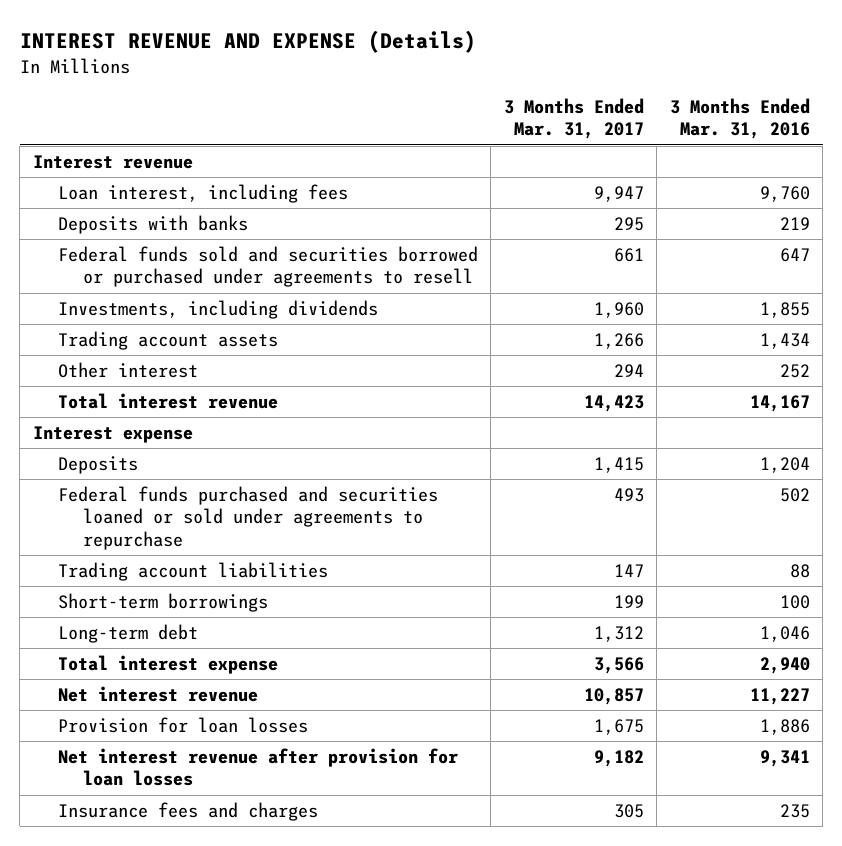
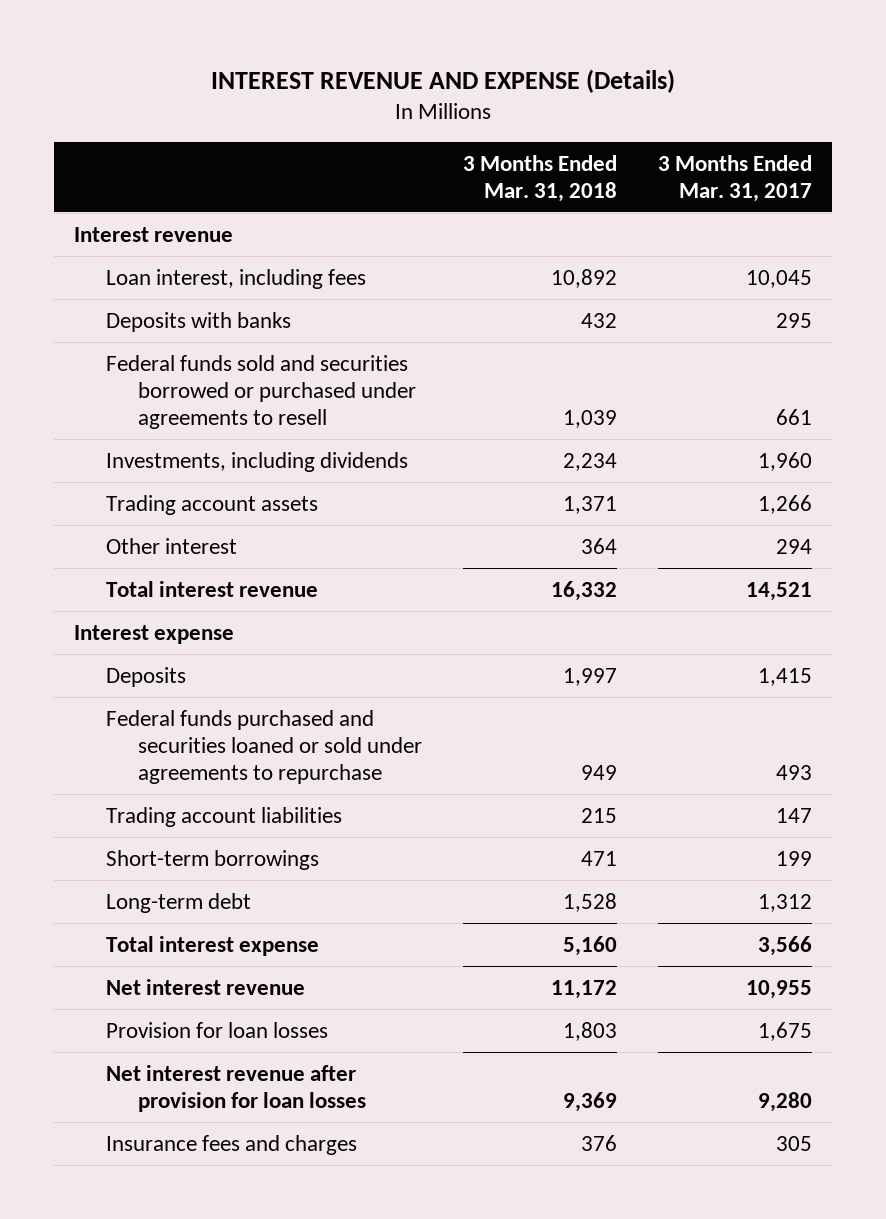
- | 3 Months Ended Mar. 31, 2017 | 3 Months Ended Mar. 31, 2016
+ | 3 Months Ended Mar. 31, 2018 | 3 Months Ended Mar. 31, 2017
- Loan interest, including fees | 9,947 | 9,760
+ Loan interest, including fees | 10,892 | 10,045
- Total interest revenue | 14,423 | 14,167
+ Total interest revenue | 16,332 | 14,521
- Net interest revenue | 10,857 | 11,227
+ Net interest revenue | 11,172 | 10,955
- Net interest revenue after provision for loan losses | 9,182 | 9,341
+ Net interest revenue after provision for loan losses | 9,369 | 9,280

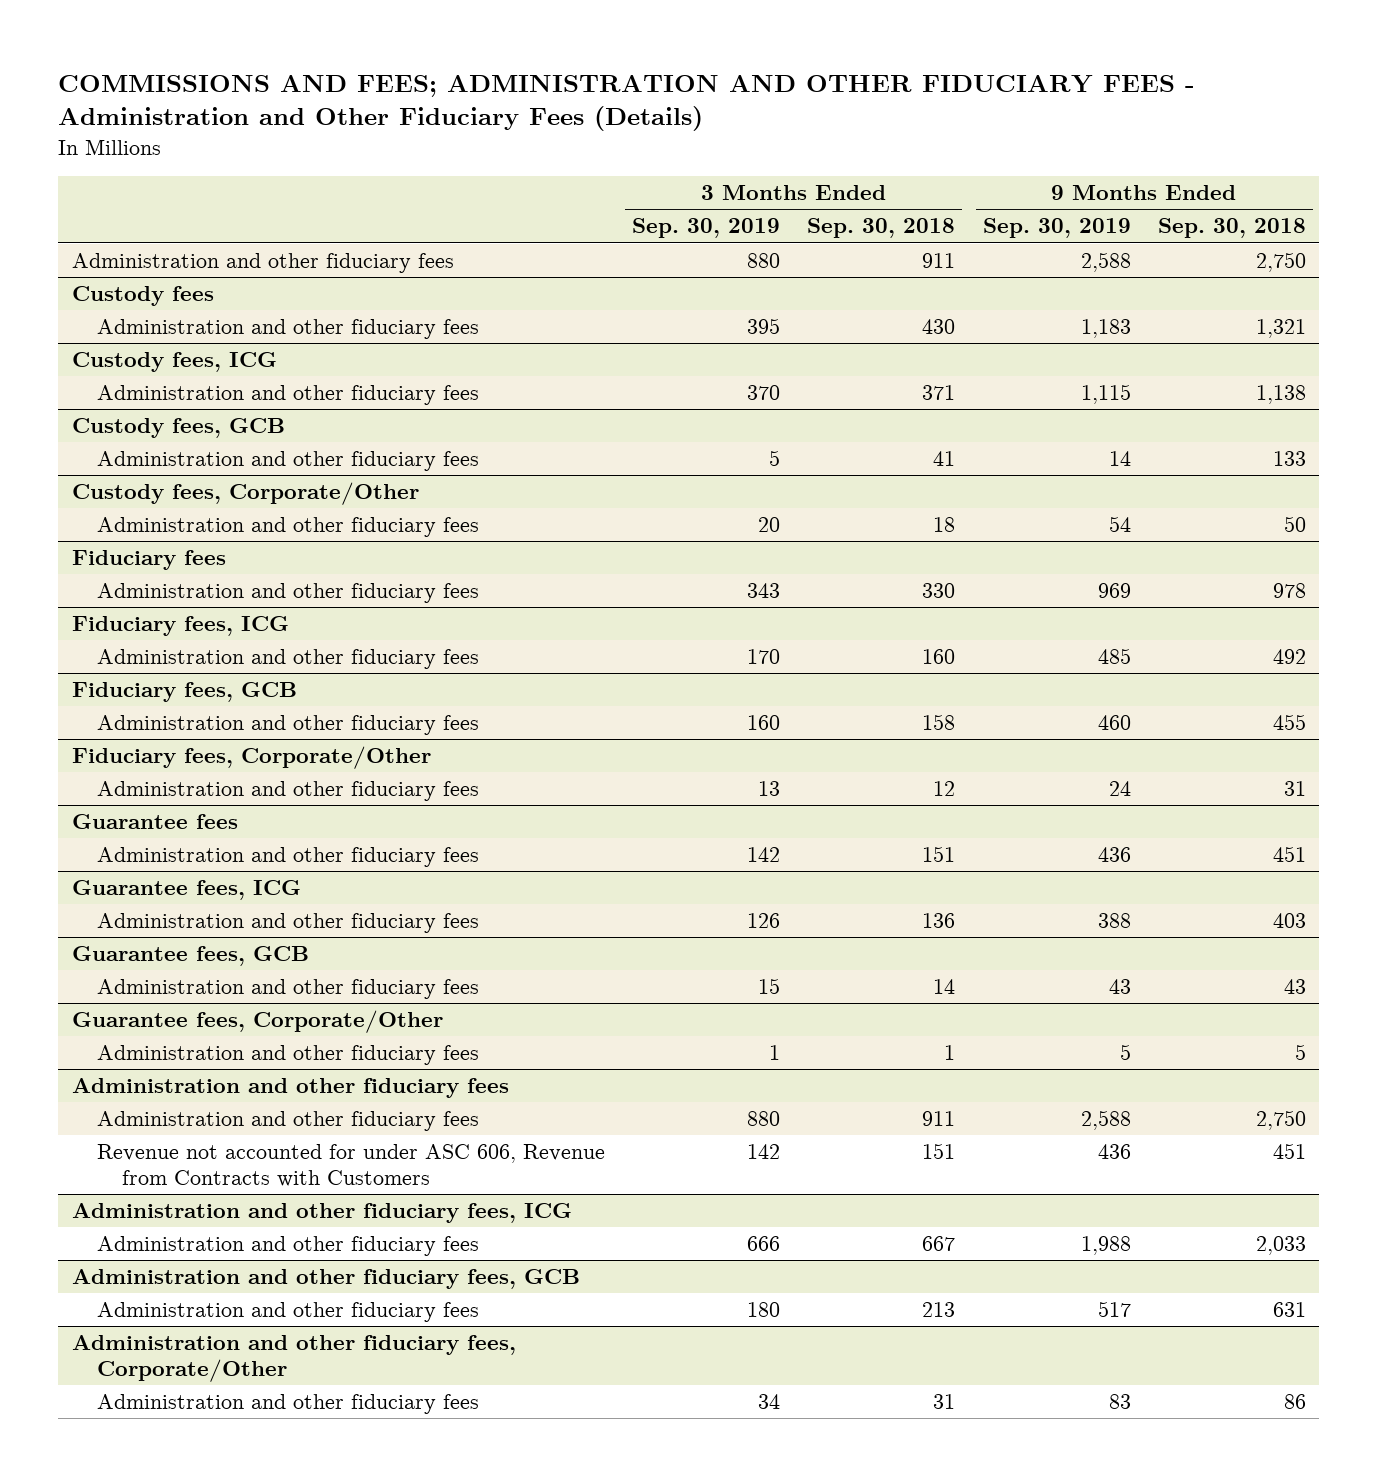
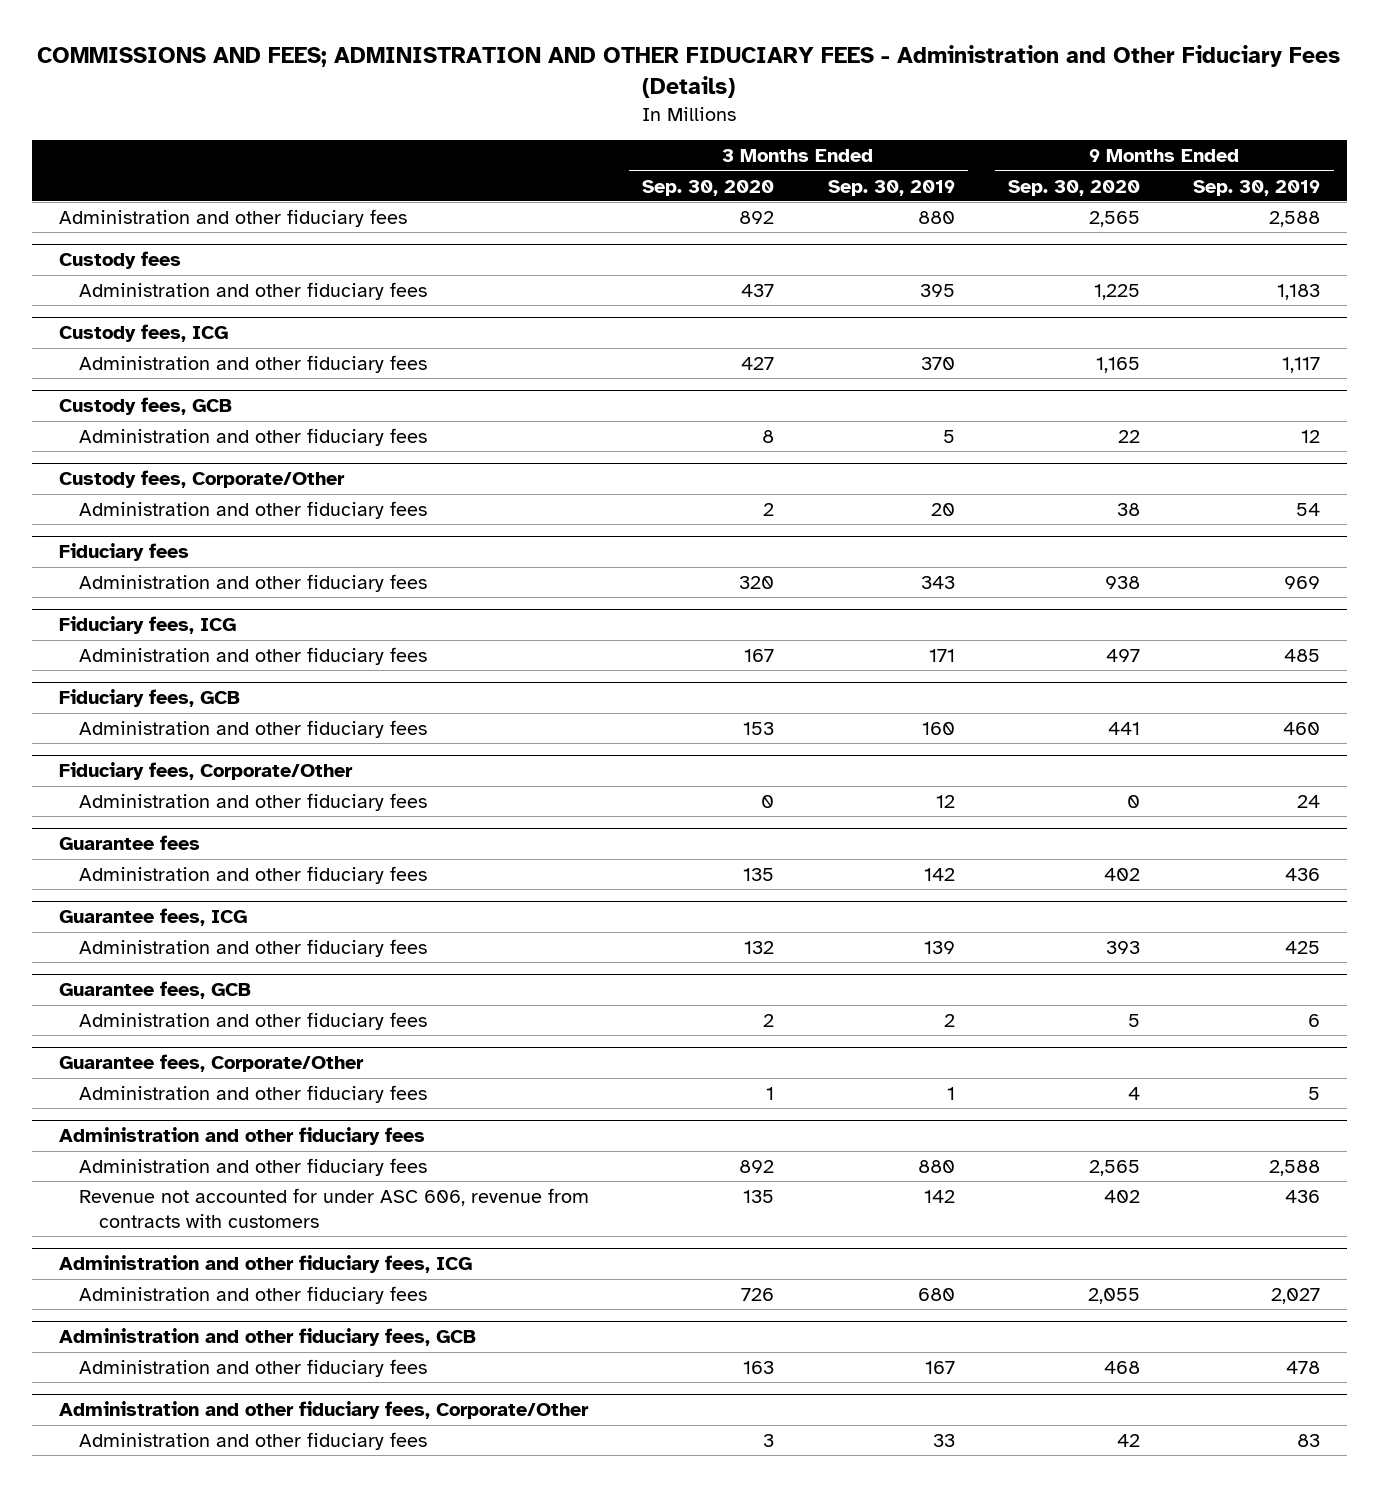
- | 3 Months Ended Sep. 30, 2019 | 3 Months Ended Sep. 30, 2018 | 9 Months Ended Sep. 30, 2019 | 9 Months Ended Sep. 30, 2018
+ | 3 Months Ended Sep. 30, 2020 | 3 Months Ended Sep. 30, 2019 | 9 Months Ended Sep. 30, 2020 | 9 Months Ended Sep. 30, 2019
@ Custody fees, ICG
- Administration and other fiduciary fees | 370 | 371 | 1,115 | 1,138
+ Administration and other fiduciary fees | 427 | 370 | 1,165 | 1,117
@ Custody fees, GCB
- Administration and other fiduciary fees | 5 | 41 | 14 | 133
+ Administration and other fiduciary fees | 8 | 5 | 22 | 12
@ Fiduciary fees, ICG
- Administration and other fiduciary fees | 170 | 160 | 485 | 492
+ Administration and other fiduciary fees | 167 | 171 | 497 | 485
@ Fiduciary fees, Corporate/Other
- Administration and other fiduciary fees | 13 | 12 | 24 | 31
+ Administration and other fiduciary fees | 0 | 12 | 0 | 24
@ Guarantee fees, ICG
- Administration and other fiduciary fees | 126 | 136 | 388 | 403
+ Administration and other fiduciary fees | 132 | 139 | 393 | 425
@ Guarantee fees, GCB
- Administration and other fiduciary fees | 15 | 14 | 43 | 43
+ Administration and other fiduciary fees | 2 | 2 | 5 | 6
@ Administration and other fiduciary fees
- Revenue not accounted for under ASC 606, Revenue from Contracts with Customers | 142 | 151 | 436 | 451
+ Revenue not accounted for under ASC 606, revenue from contracts with customers | 135 | 142 | 402 | 436
@ Administration and other fiduciary fees, ICG
- Administration and other fiduciary fees | 666 | 667 | 1,988 | 2,033
+ Administration and other fiduciary fees | 726 | 680 | 2,055 | 2,027
@ Administration and other fiduciary fees, GCB
- Administration and other fiduciary fees | 180 | 213 | 517 | 631
+ Administration and other fiduciary fees | 163 | 167 | 468 | 478
@ Administration and other fiduciary fees, Corporate/Other
- Administration and other fiduciary fees | 34 | 31 | 83 | 86
+ Administration and other fiduciary fees | 3 | 33 | 42 | 83

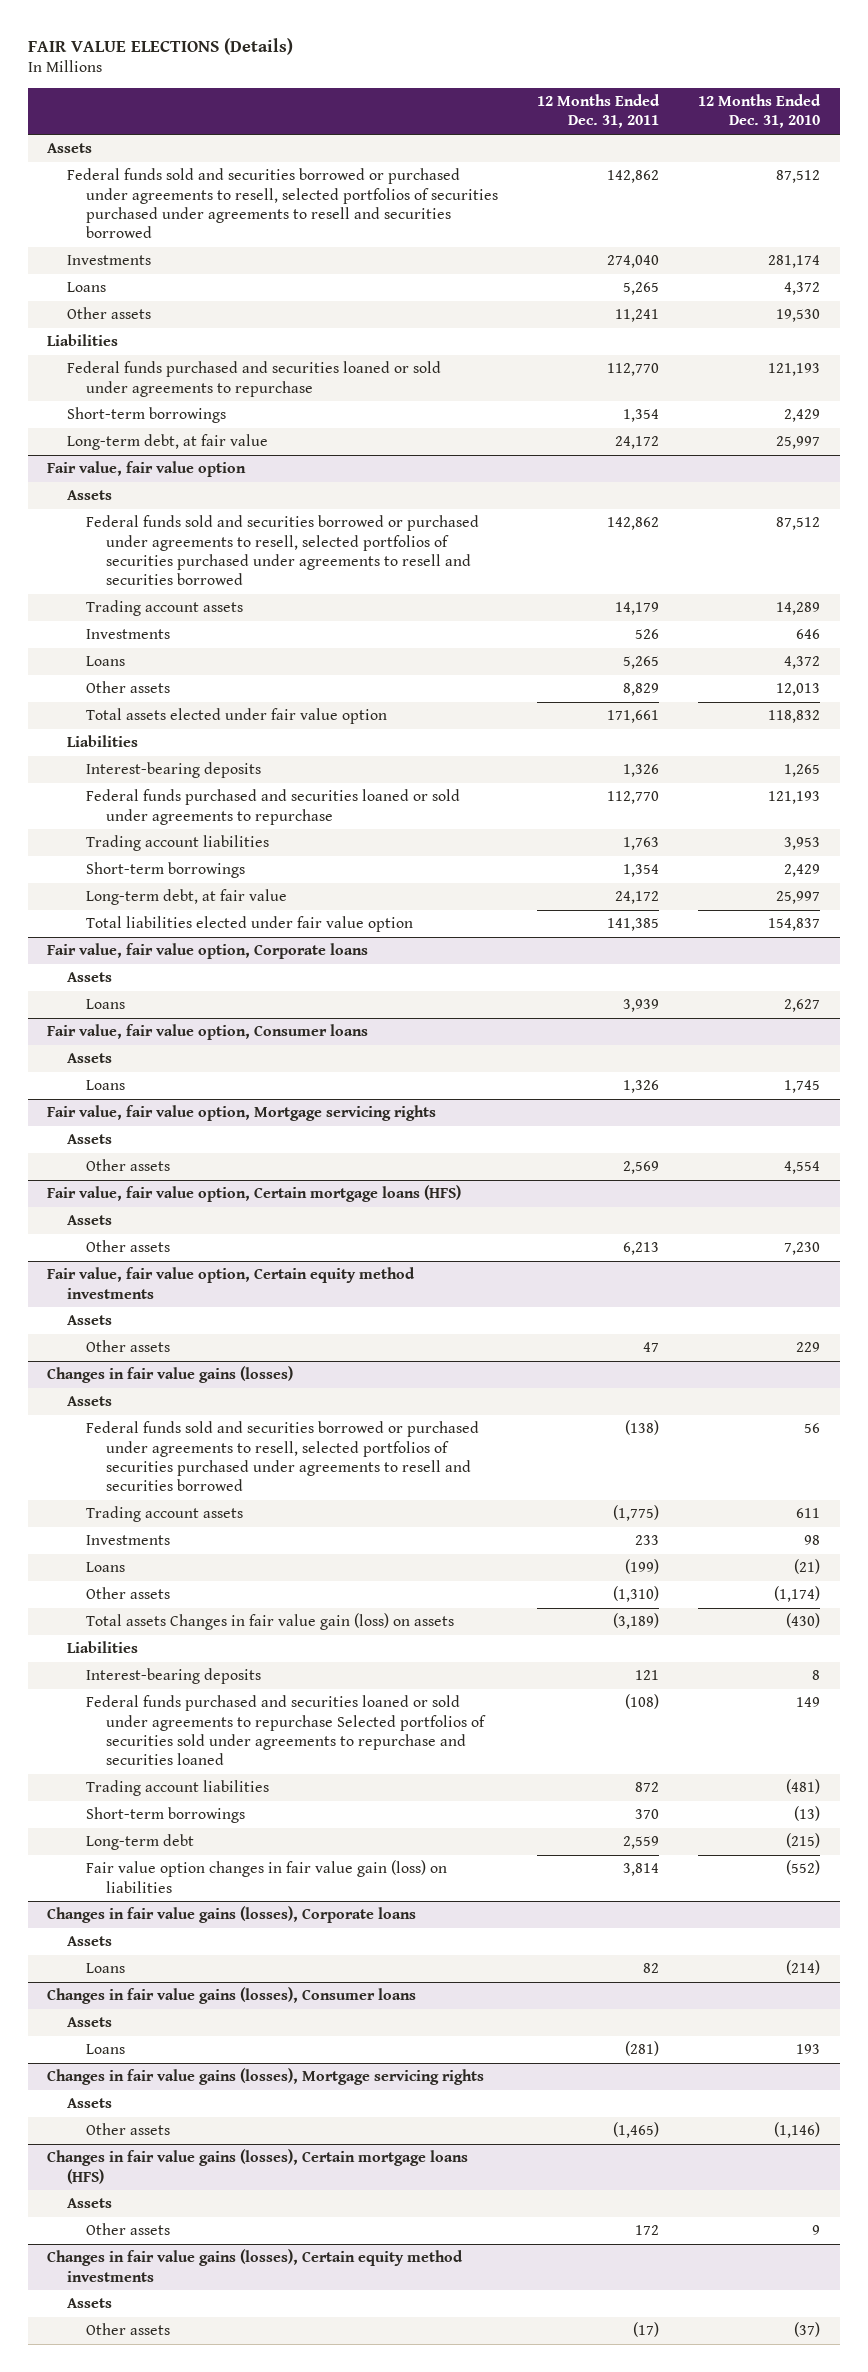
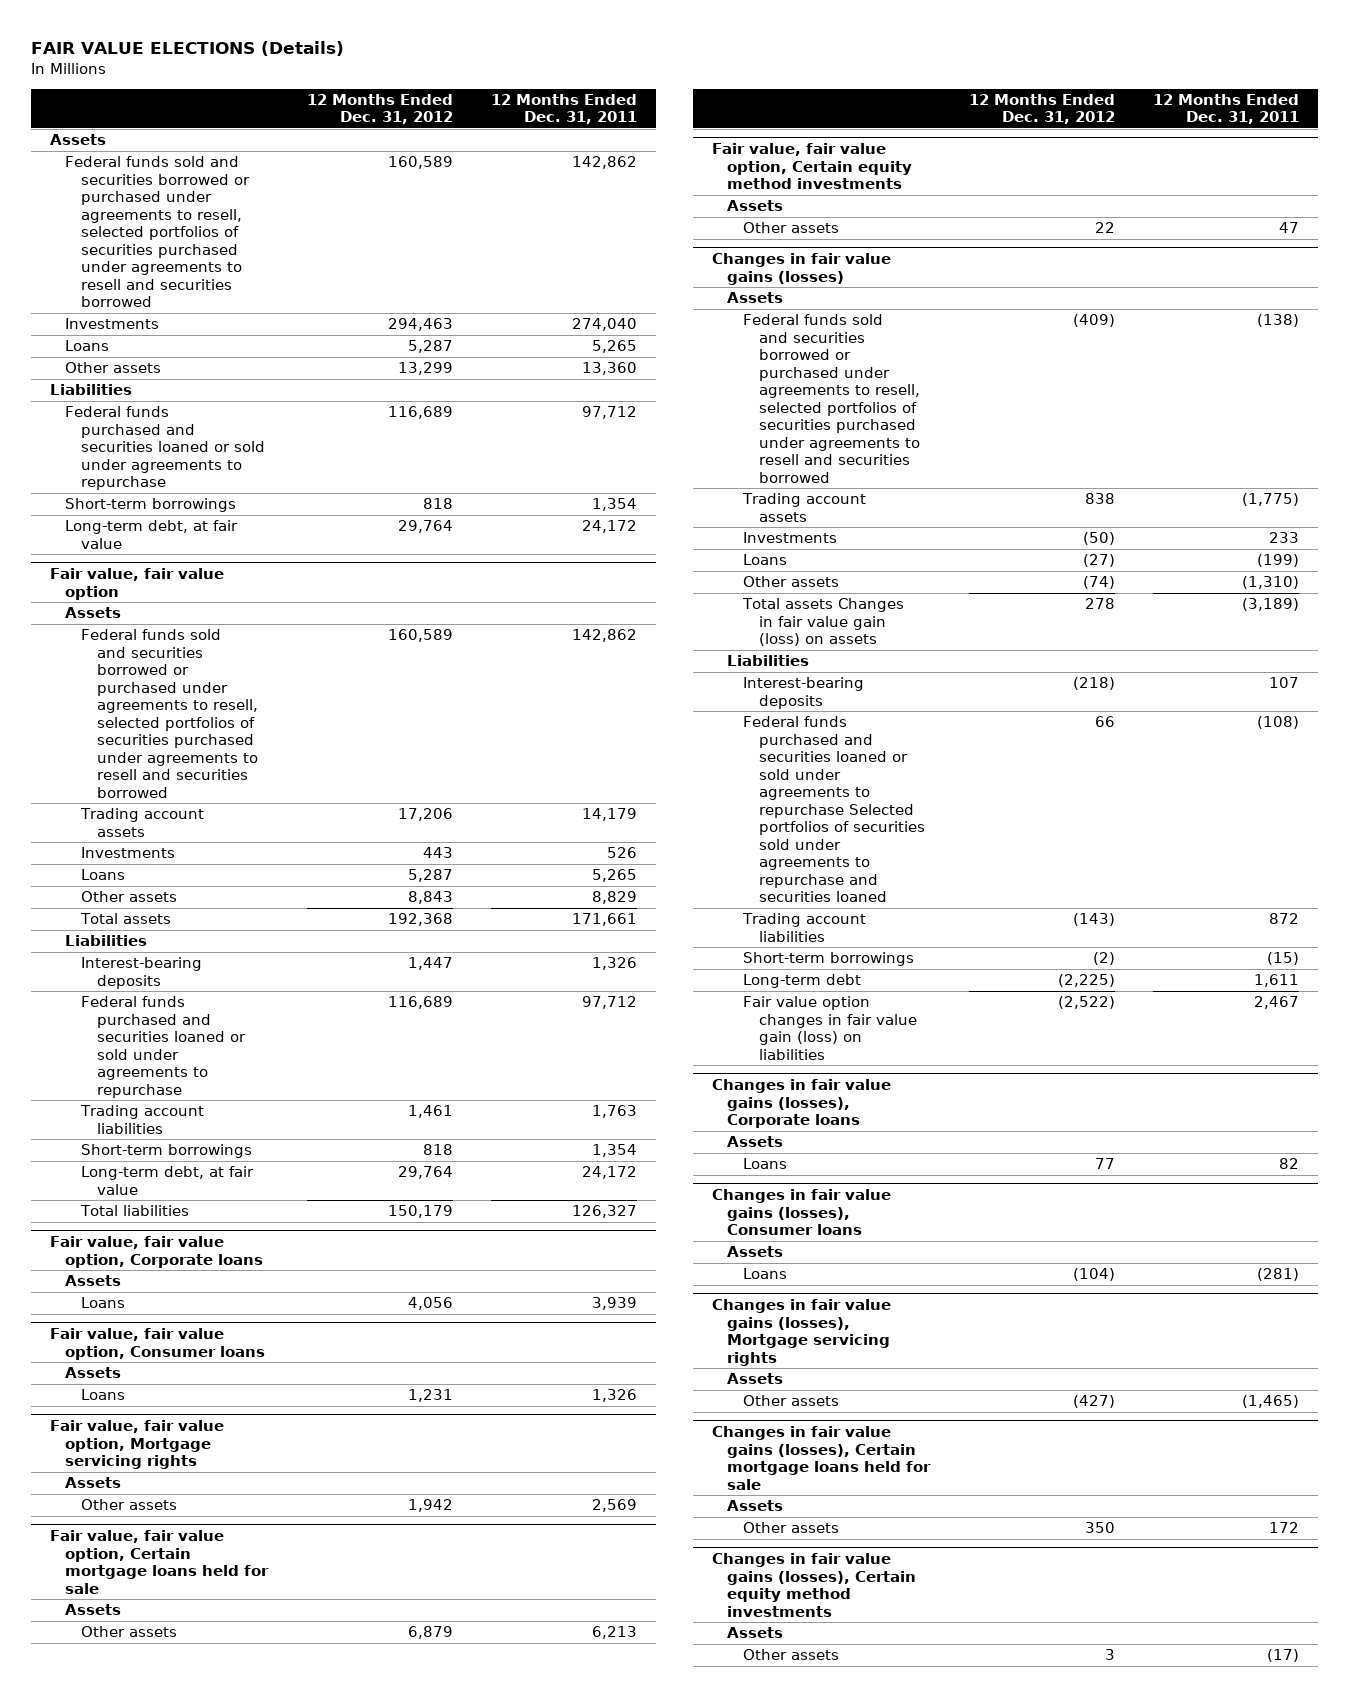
- | 12 Months Ended Dec. 31, 2011 | 12 Months Ended Dec. 31, 2010
+ | 12 Months Ended Dec. 31, 2012 | 12 Months Ended Dec. 31, 2011
- Other assets | 11,241 | 19,530
+ Other assets | 13,299 | 13,360
- Federal funds purchased and securities loaned or sold under agreements to repurchase | 112,770 | 121,193
+ Federal funds purchased and securities loaned or sold under agreements to repurchase | 116,689 | 97,712
@ Fair value, fair value option
- Total assets elected under fair value option | 171,661 | 118,832
+ Total assets | 192,368 | 171,661
- Federal funds purchased and securities loaned or sold under agreements to repurchase | 112,770 | 121,193
+ Federal funds purchased and securities loaned or sold under agreements to repurchase | 116,689 | 97,712
- Total liabilities elected under fair value option | 141,385 | 154,837
+ Total liabilities | 150,179 | 126,327
- Fair value, fair value option, Certain mortgage loans (HFS)
+ Fair value, fair value option, Certain mortgage loans held for sale
@ Changes in fair value gains (losses)
- Interest-bearing deposits | 121 | 8
+ Interest-bearing deposits | (218) | 107
- Short-term borrowings | 370 | (13)
- Long-term debt | 2,559 | (215)
- Fair value option changes in fair value gain (loss) on liabilities | 3,814 | (552)
+ Short-term borrowings | (2) | (15)
+ Long-term debt | (2,225) | 1,611
+ Fair value option changes in fair value gain (loss) on liabilities | (2,522) | 2,467
- Changes in fair value gains (losses), Certain mortgage loans (HFS)
+ Changes in fair value gains (losses), Certain mortgage loans held for sale

